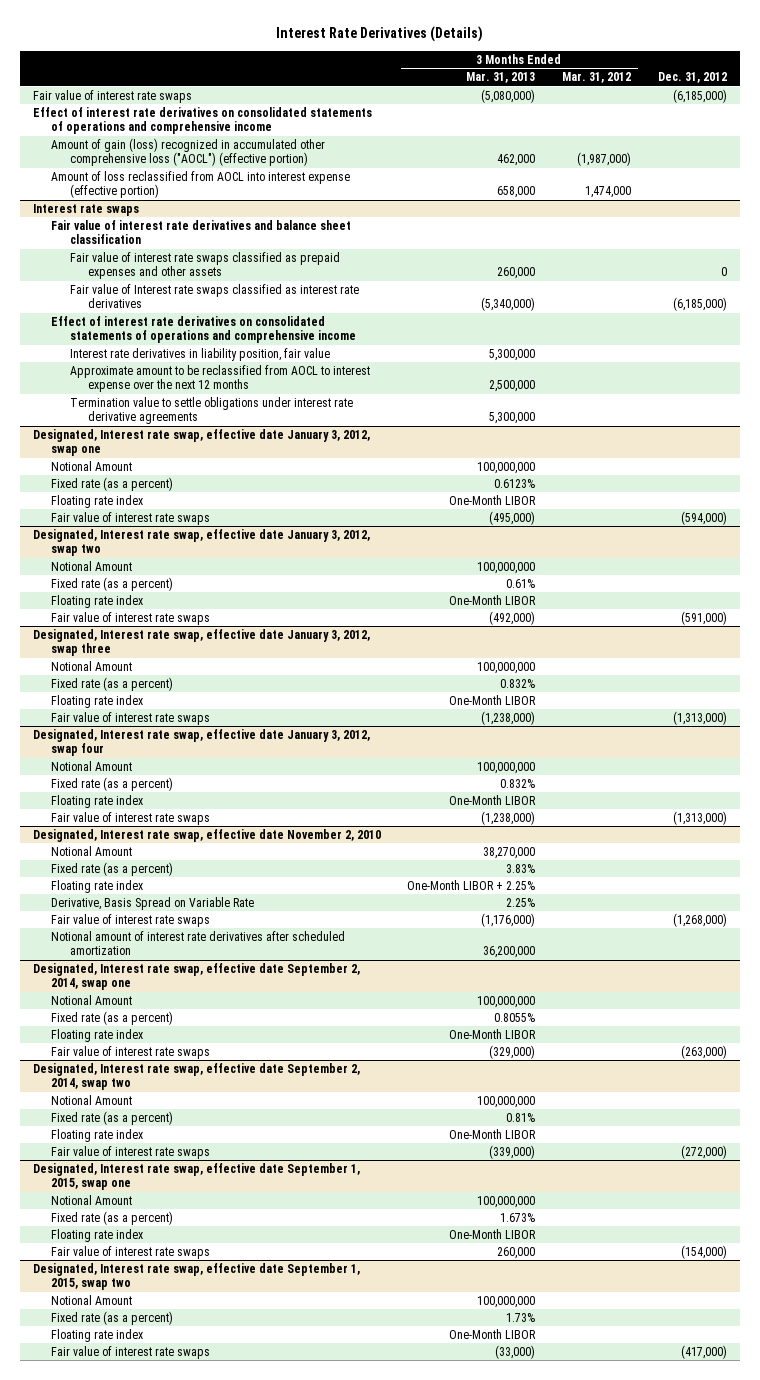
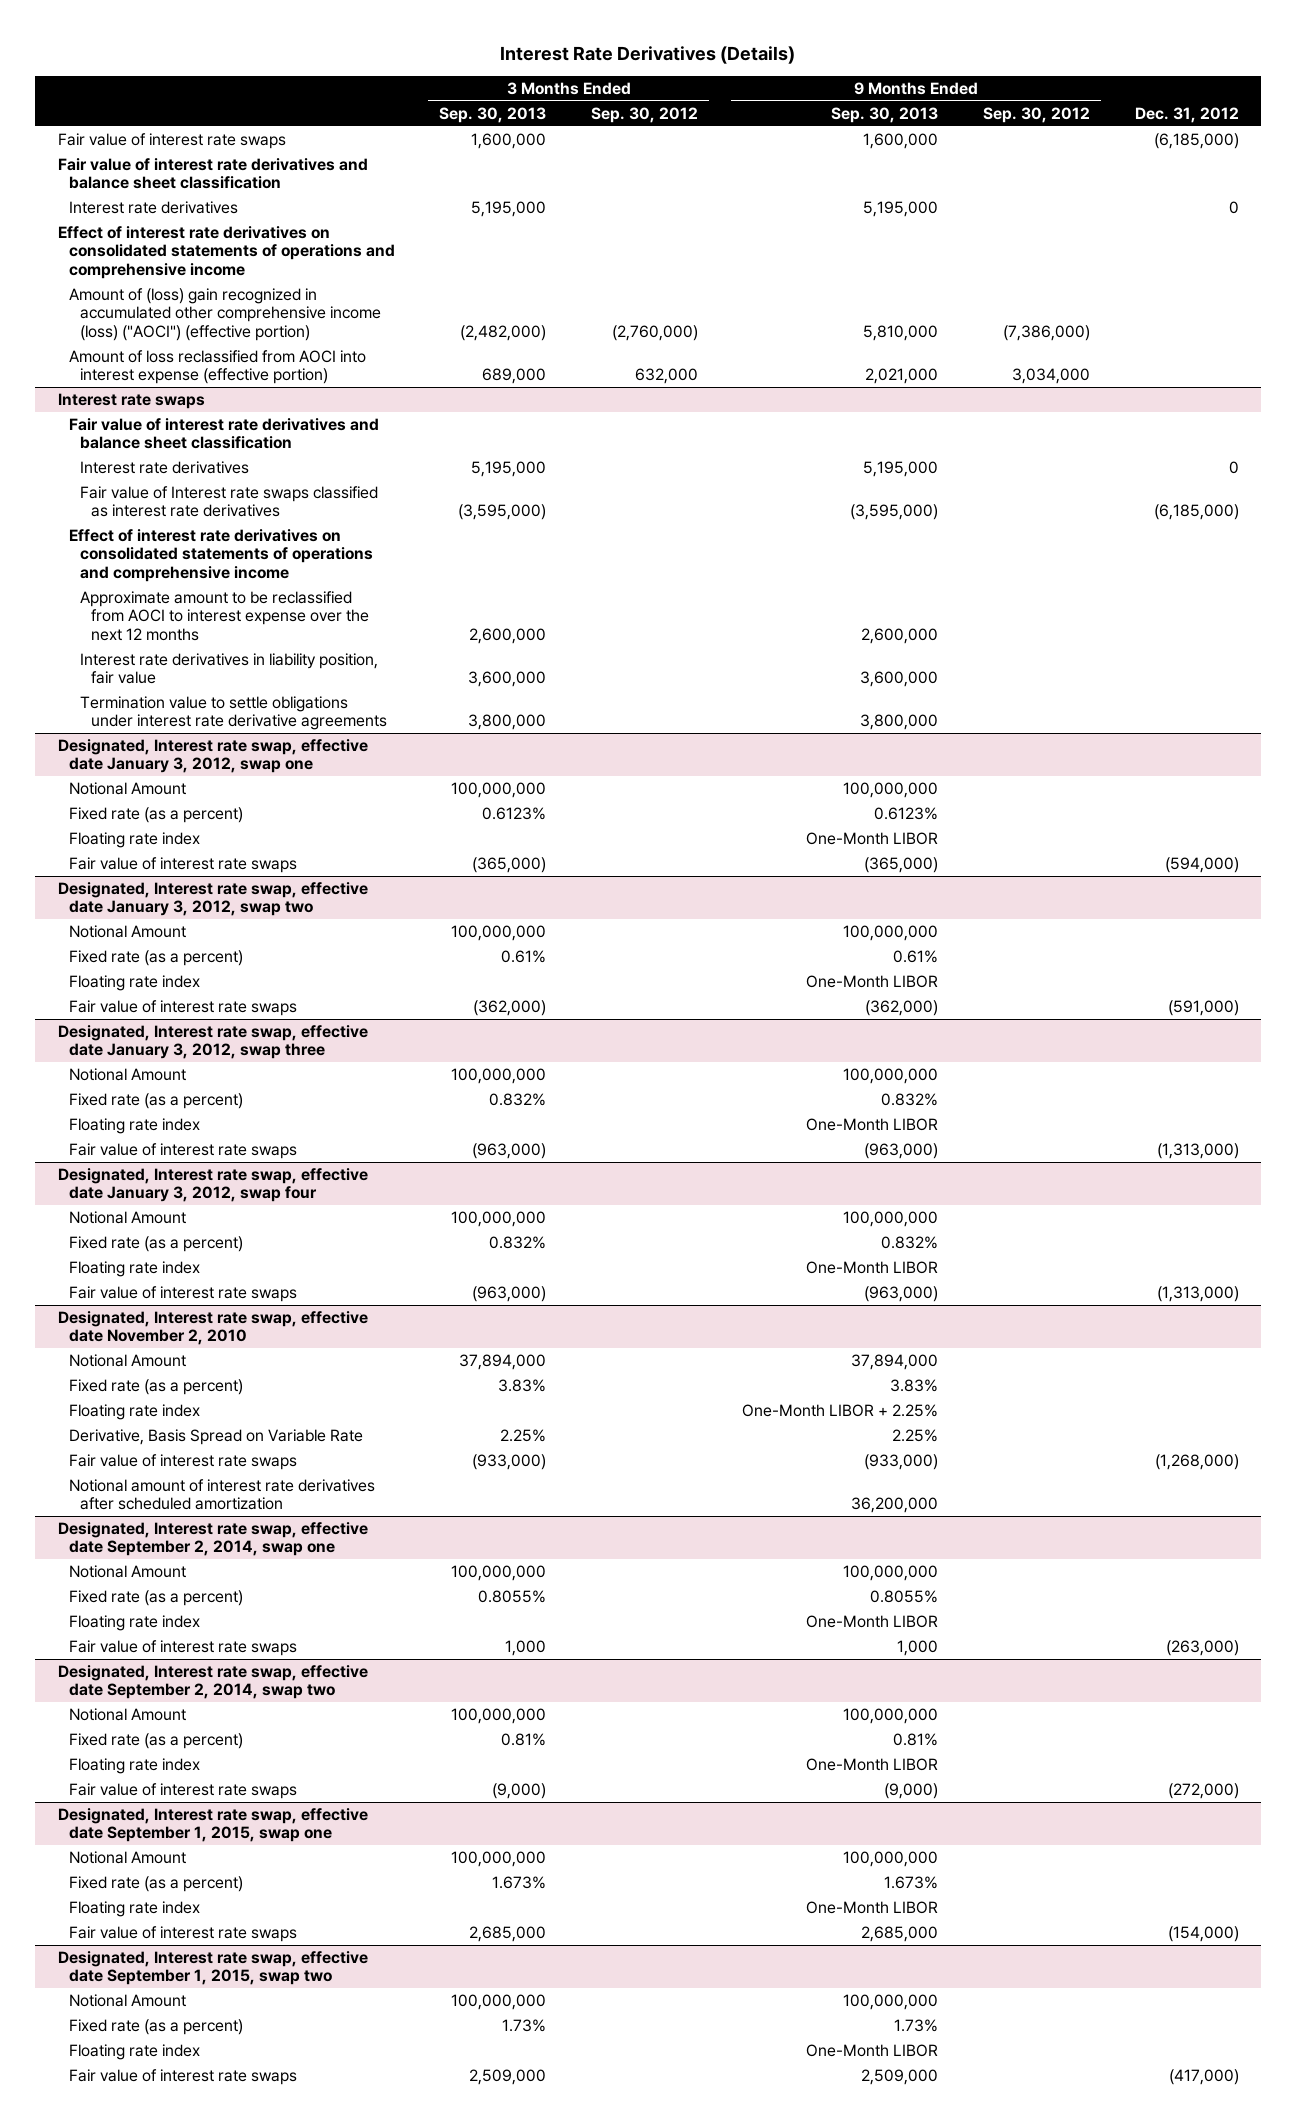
- | 3 Months Ended Mar. 31, 2013 | 3 Months Ended Mar. 31, 2012 | Dec. 31, 2012
+ | 3 Months Ended Sep. 30, 2013 | 3 Months Ended Sep. 30, 2012 | 9 Months Ended Sep. 30, 2013 | 9 Months Ended Sep. 30, 2012 | Dec. 31, 2012
+ Fair value of interest rate derivatives and balance sheet classification
+ Interest rate derivatives | 5,195,000 | | 5,195,000 | | 0
- Amount of gain (loss) recognized in accumulated other comprehensive loss ("AOCL") (effective portion) | 462,000 | (1,987,000) |
- Amount of loss reclassified from AOCL into interest expense (effective portion) | 658,000 | 1,474,000 |
+ Amount of (loss) gain recognized in accumulated other comprehensive income (loss) ("AOCI") (effective portion) | (2,482,000) | (2,760,000) | 5,810,000 | (7,386,000) |
+ Amount of loss reclassified from AOCI into interest expense (effective portion) | 689,000 | 632,000 | 2,021,000 | 3,034,000 |
@ Interest rate swaps
- Fair value of interest rate swaps classified as prepaid expenses and other assets | 260,000 | | 0
+ Interest rate derivatives | 5,195,000 | | 5,195,000 | | 0
+ Approximate amount to be reclassified from AOCI to interest expense over the next 12 months | 2,600,000 | | 2,600,000 | |
- Approximate amount to be reclassified from AOCL to interest expense over the next 12 months | 2,500,000 | |

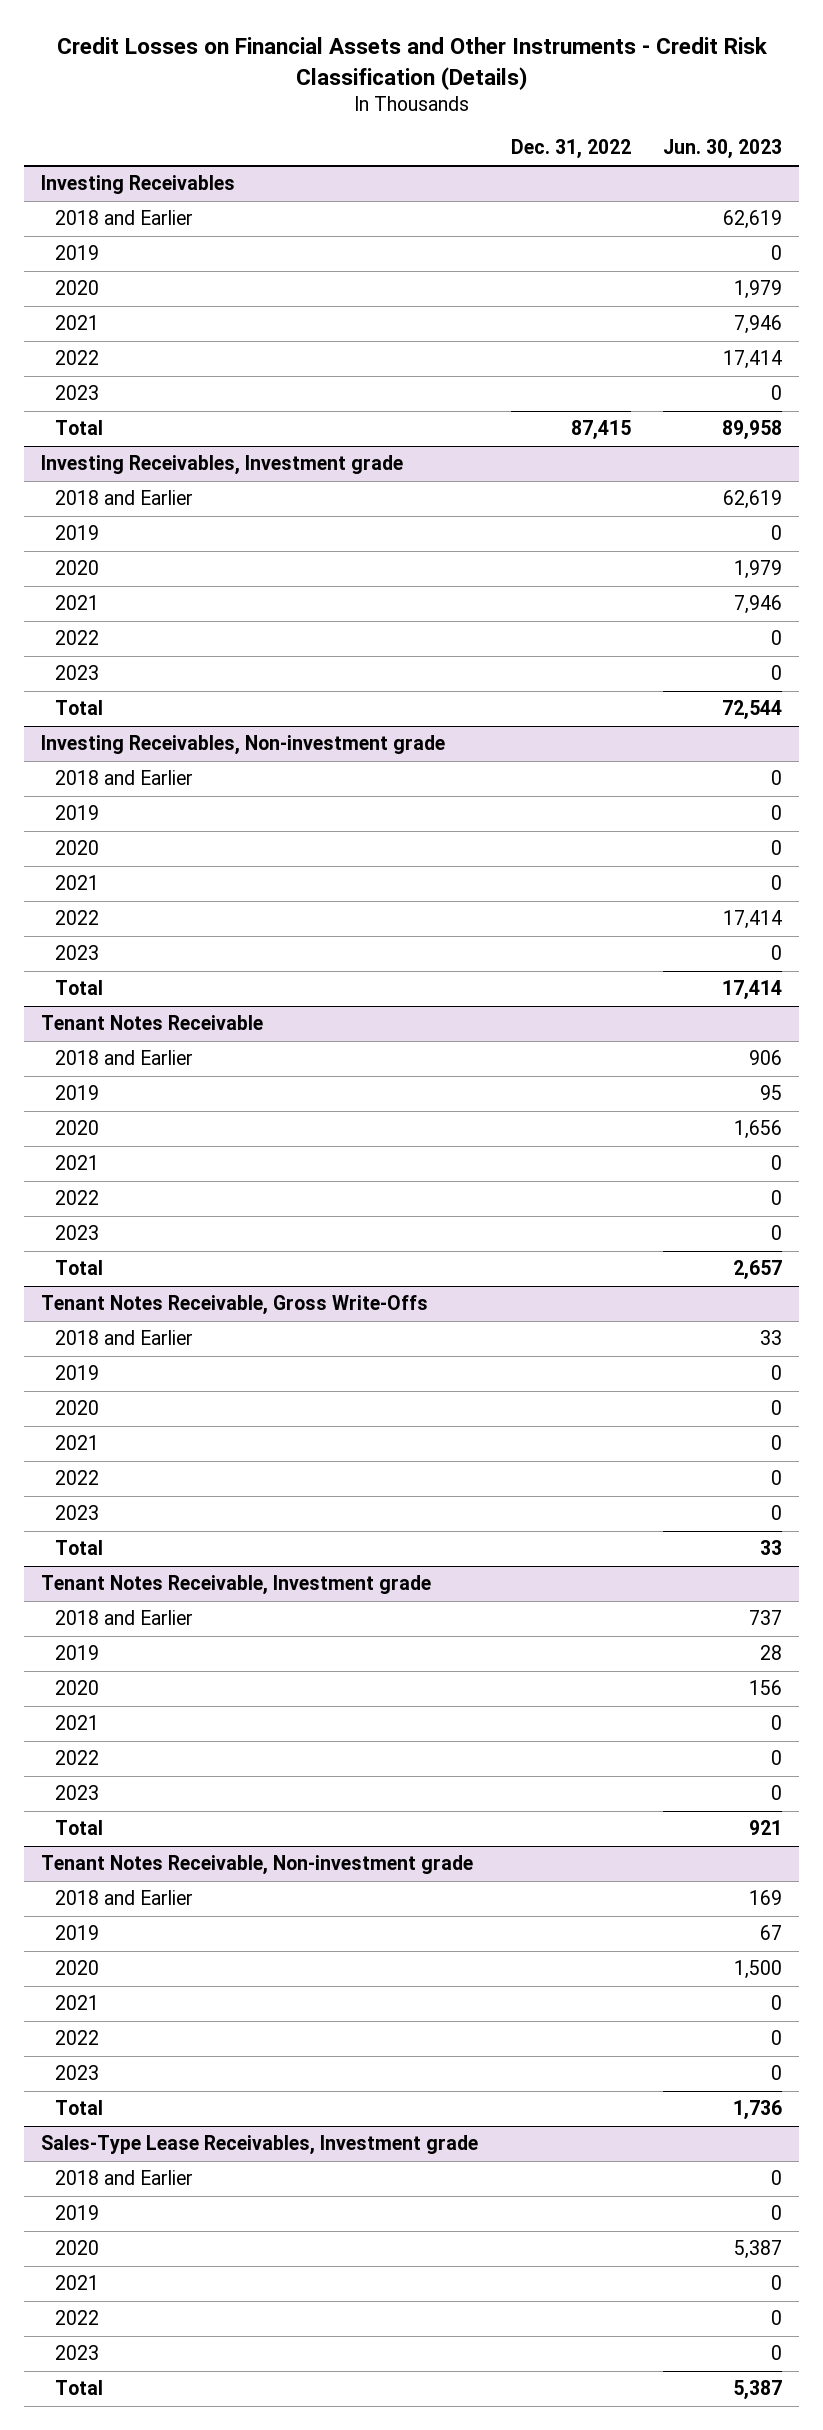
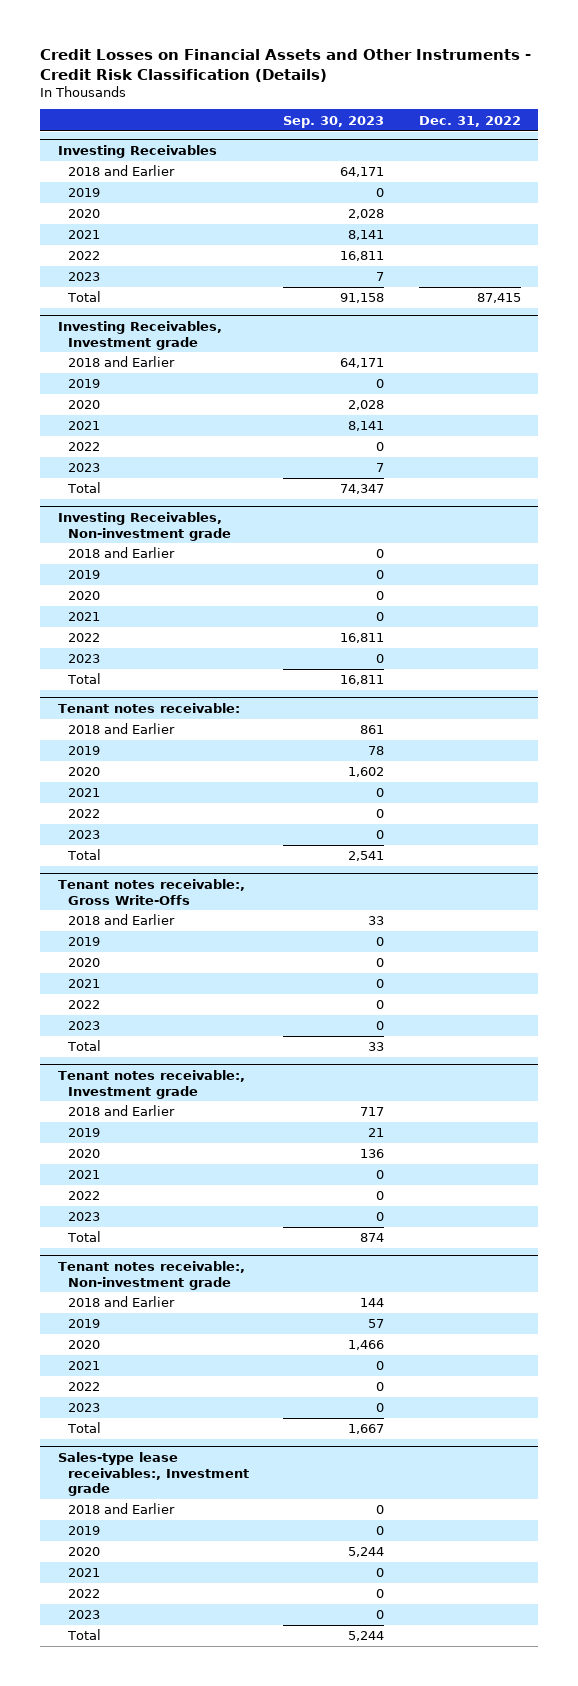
- | Dec. 31, 2022 | Jun. 30, 2023
+ | Sep. 30, 2023 | Dec. 31, 2022
- Tenant Notes Receivable
+ Tenant notes receivable:
- Tenant Notes Receivable, Gross Write-Offs
+ Tenant notes receivable:, Gross Write-Offs
- Tenant Notes Receivable, Investment grade
+ Tenant notes receivable:, Investment grade
- Tenant Notes Receivable, Non-investment grade
+ Tenant notes receivable:, Non-investment grade
- Sales-Type Lease Receivables, Investment grade
+ Sales-type lease receivables:, Investment grade

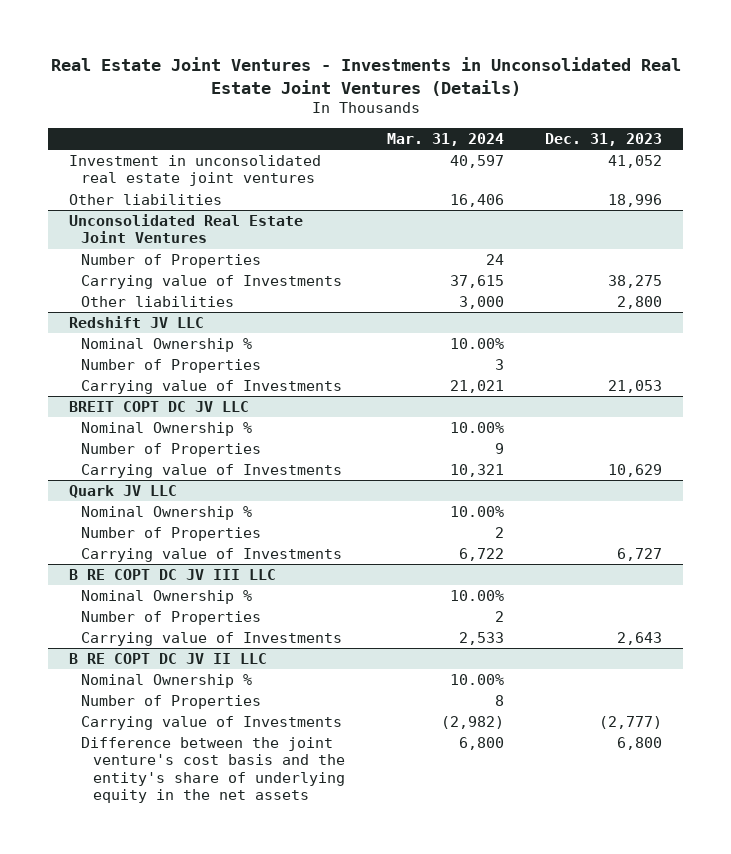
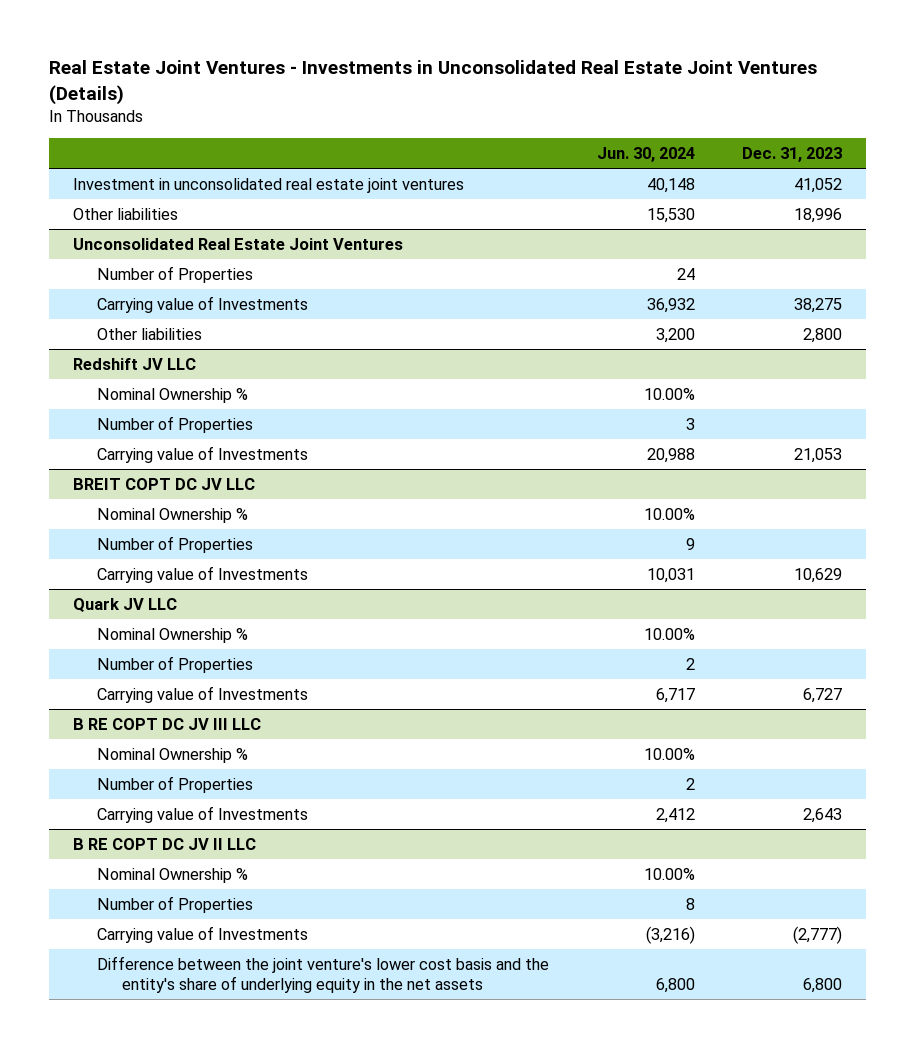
- | Mar. 31, 2024 | Dec. 31, 2023
+ | Jun. 30, 2024 | Dec. 31, 2023
@ B RE COPT DC JV II LLC
- Difference between the joint venture's cost basis and the entity's share of underlying equity in the net assets | 6,800 | 6,800
+ Difference between the joint venture's lower cost basis and the entity's share of underlying equity in the net assets | 6,800 | 6,800

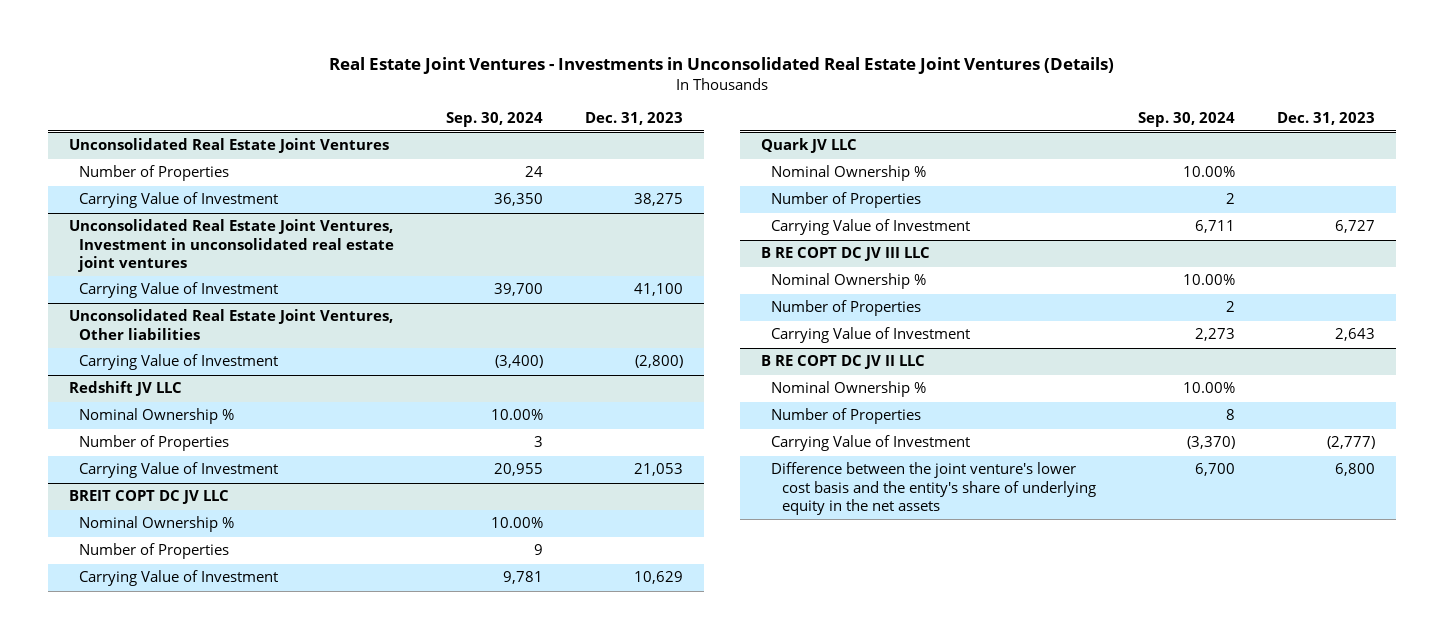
- | Jun. 30, 2024 | Dec. 31, 2023
+ | Sep. 30, 2024 | Dec. 31, 2023
- Investment in unconsolidated real estate joint ventures | 40,148 | 41,052
- Other liabilities | 15,530 | 18,996
@ Unconsolidated Real Estate Joint Ventures
- Carrying value of Investments | 36,932 | 38,275
- Other liabilities | 3,200 | 2,800
+ Carrying Value of Investment | 36,350 | 38,275
+ Unconsolidated Real Estate Joint Ventures, Investment in unconsolidated real estate joint ventures
+ Carrying Value of Investment | 39,700 | 41,100
+ Unconsolidated Real Estate Joint Ventures, Other liabilities
+ Carrying Value of Investment | (3,400) | (2,800)
@ Redshift JV LLC
- Carrying value of Investments | 20,988 | 21,053
+ Carrying Value of Investment | 20,955 | 21,053
@ BREIT COPT DC JV LLC
- Carrying value of Investments | 10,031 | 10,629
+ Carrying Value of Investment | 9,781 | 10,629
@ Quark JV LLC
- Carrying value of Investments | 6,717 | 6,727
+ Carrying Value of Investment | 6,711 | 6,727
@ B RE COPT DC JV III LLC
- Carrying value of Investments | 2,412 | 2,643
+ Carrying Value of Investment | 2,273 | 2,643
@ B RE COPT DC JV II LLC
- Carrying value of Investments | (3,216) | (2,777)
+ Carrying Value of Investment | (3,370) | (2,777)

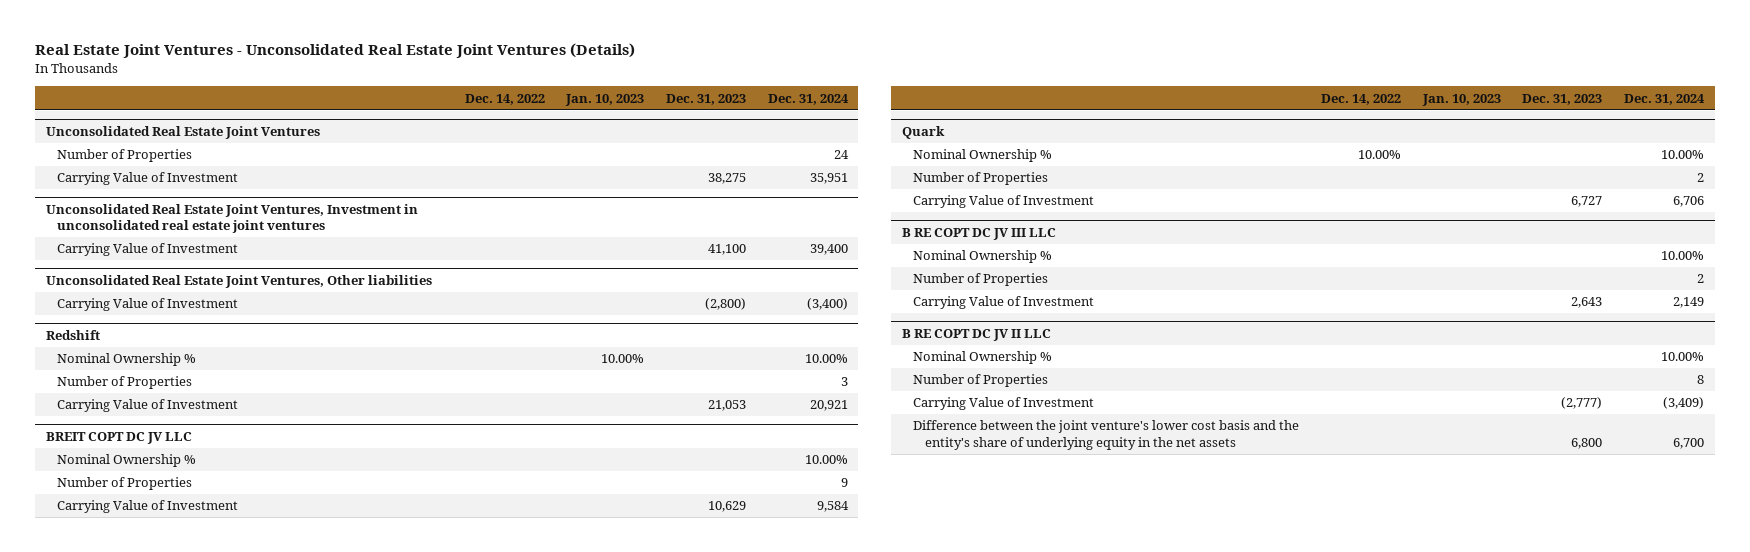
- Real Estate Joint Ventures - Investments in Unconsolidated Real Estate Joint Ventures (Details)
+ Real Estate Joint Ventures - Unconsolidated Real Estate Joint Ventures (Details)
- | Sep. 30, 2024 | Dec. 31, 2023
+ | Dec. 14, 2022 | Jan. 10, 2023 | Dec. 31, 2023 | Dec. 31, 2024
- Redshift JV LLC
+ Redshift
- Quark JV LLC
+ Quark

